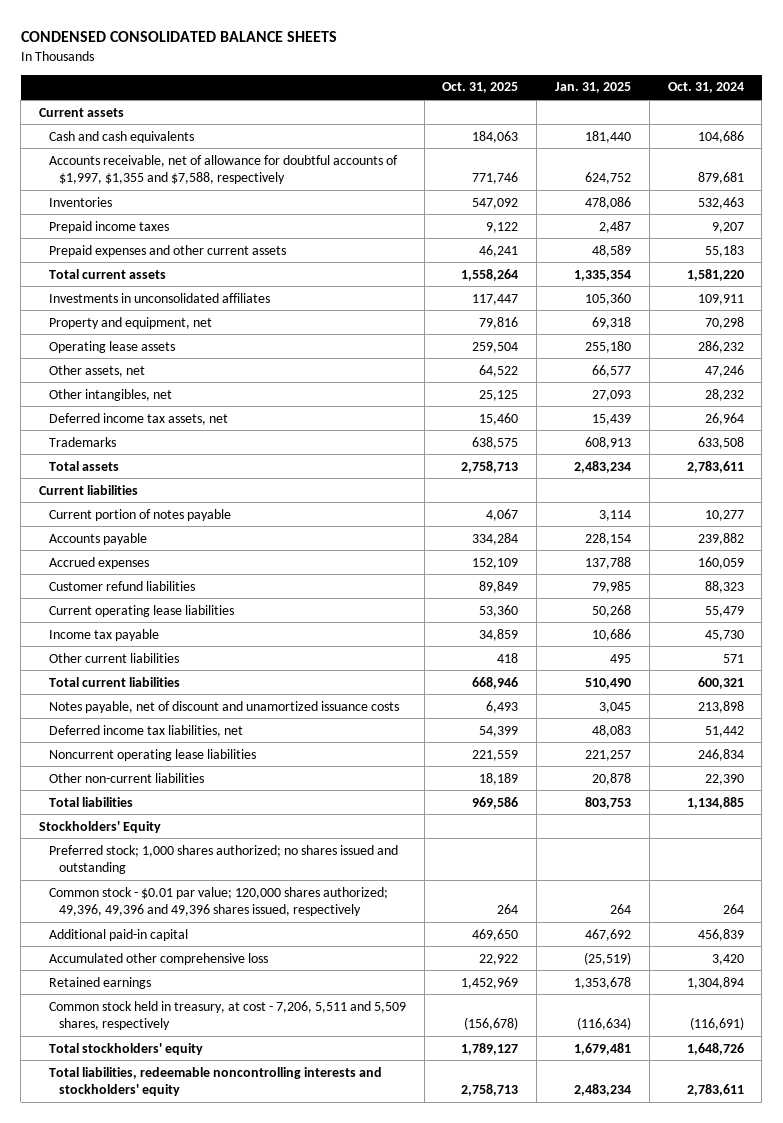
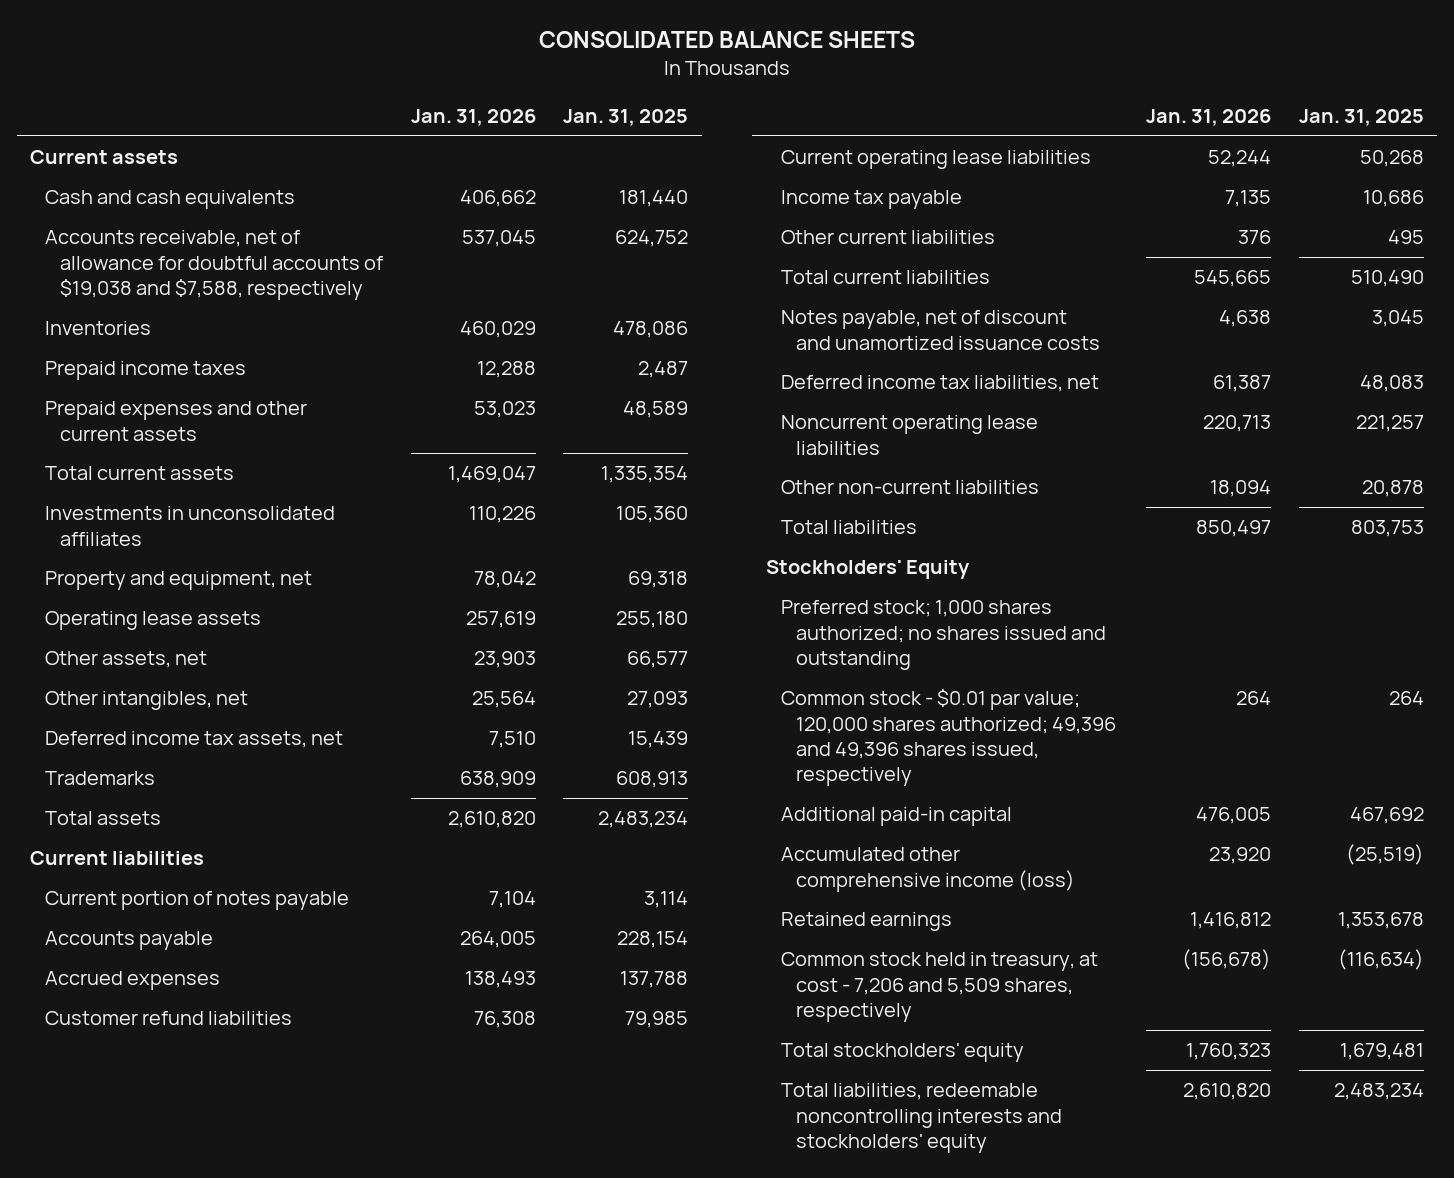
- CONDENSED CONSOLIDATED BALANCE SHEETS
+ CONSOLIDATED BALANCE SHEETS
- | Oct. 31, 2025 | Jan. 31, 2025 | Oct. 31, 2024
+ | Jan. 31, 2026 | Jan. 31, 2025
- Accounts receivable, net of allowance for doubtful accounts of $1,997, $1,355 and $7,588, respectively | 771,746 | 624,752 | 879,681
+ Accounts receivable, net of allowance for doubtful accounts of $19,038 and $7,588, respectively | 537,045 | 624,752
- Common stock - $0.01 par value; 120,000 shares authorized; 49,396, 49,396 and 49,396 shares issued, respectively | 264 | 264 | 264
+ Common stock - $0.01 par value; 120,000 shares authorized; 49,396 and 49,396 shares issued, respectively | 264 | 264
- Accumulated other comprehensive loss | 22,922 | (25,519) | 3,420
+ Accumulated other comprehensive income (loss) | 23,920 | (25,519)
- Common stock held in treasury, at cost - 7,206, 5,511 and 5,509 shares, respectively | (156,678) | (116,634) | (116,691)
+ Common stock held in treasury, at cost - 7,206 and 5,509 shares, respectively | (156,678) | (116,634)

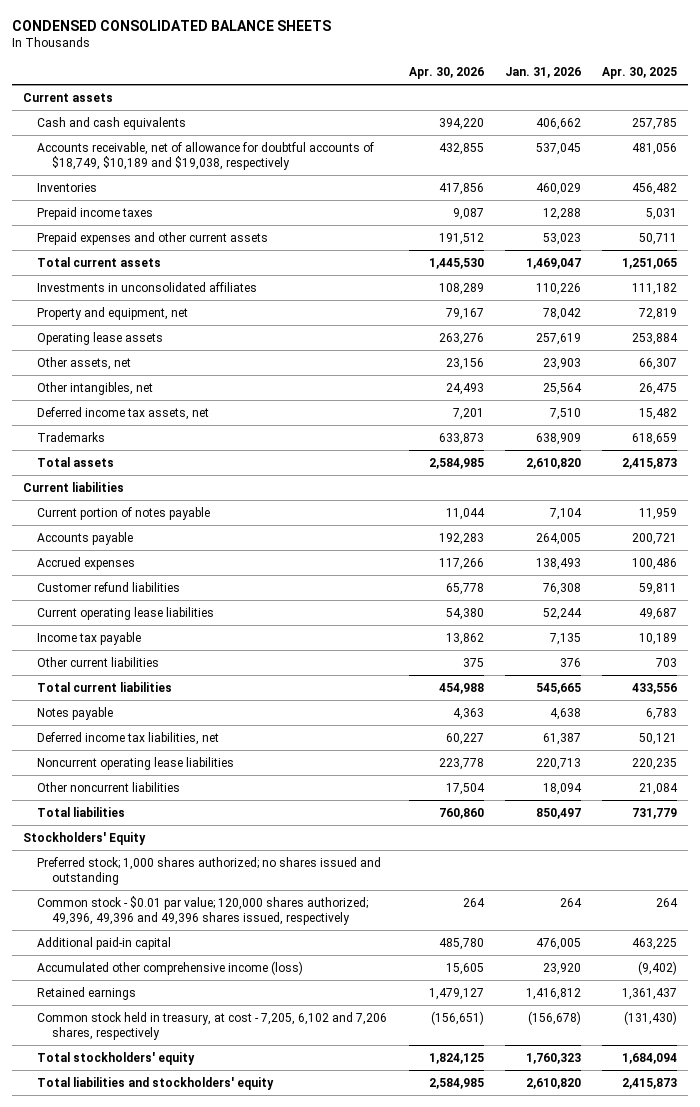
- CONSOLIDATED BALANCE SHEETS
+ CONDENSED CONSOLIDATED BALANCE SHEETS
- | Jan. 31, 2026 | Jan. 31, 2025
+ | Apr. 30, 2026 | Jan. 31, 2026 | Apr. 30, 2025
- Accounts receivable, net of allowance for doubtful accounts of $19,038 and $7,588, respectively | 537,045 | 624,752
+ Accounts receivable, net of allowance for doubtful accounts of $18,749, $10,189 and $19,038, respectively | 432,855 | 537,045 | 481,056
- Notes payable, net of discount and unamortized issuance costs | 4,638 | 3,045
+ Notes payable | 4,363 | 4,638 | 6,783
- Other non-current liabilities | 18,094 | 20,878
+ Other noncurrent liabilities | 17,504 | 18,094 | 21,084
- Common stock - $0.01 par value; 120,000 shares authorized; 49,396 and 49,396 shares issued, respectively | 264 | 264
+ Common stock - $0.01 par value; 120,000 shares authorized; 49,396, 49,396 and 49,396 shares issued, respectively | 264 | 264 | 264
- Common stock held in treasury, at cost - 7,206 and 5,509 shares, respectively | (156,678) | (116,634)
+ Common stock held in treasury, at cost - 7,205, 6,102 and 7,206 shares, respectively | (156,651) | (156,678) | (131,430)
- Total liabilities, redeemable noncontrolling interests and stockholders' equity | 2,610,820 | 2,483,234
+ Total liabilities and stockholders' equity | 2,584,985 | 2,610,820 | 2,415,873

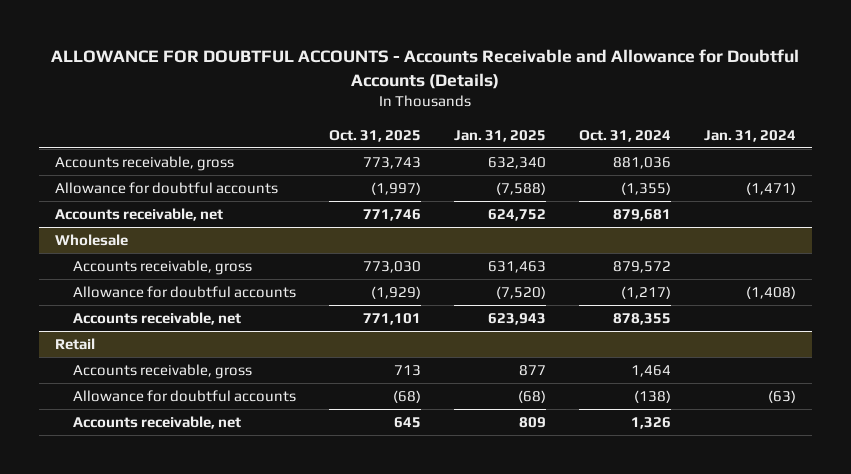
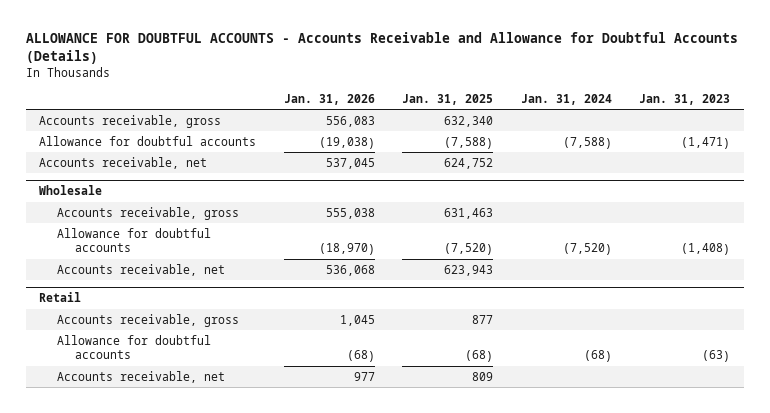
- | Oct. 31, 2025 | Jan. 31, 2025 | Oct. 31, 2024 | Jan. 31, 2024
+ | Jan. 31, 2026 | Jan. 31, 2025 | Jan. 31, 2024 | Jan. 31, 2023
- Allowance for doubtful accounts | (1,997) | (7,588) | (1,355) | (1,471)
+ Allowance for doubtful accounts | (19,038) | (7,588) | (7,588) | (1,471)
@ Wholesale
- Allowance for doubtful accounts | (1,929) | (7,520) | (1,217) | (1,408)
+ Allowance for doubtful accounts | (18,970) | (7,520) | (7,520) | (1,408)
@ Retail
- Allowance for doubtful accounts | (68) | (68) | (138) | (63)
+ Allowance for doubtful accounts | (68) | (68) | (68) | (63)

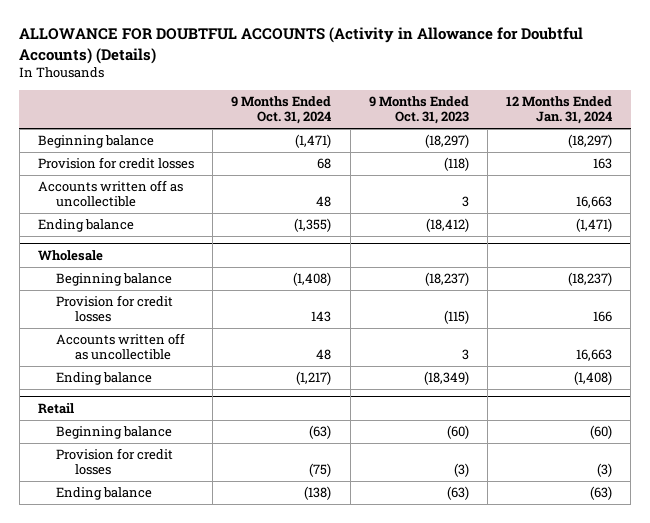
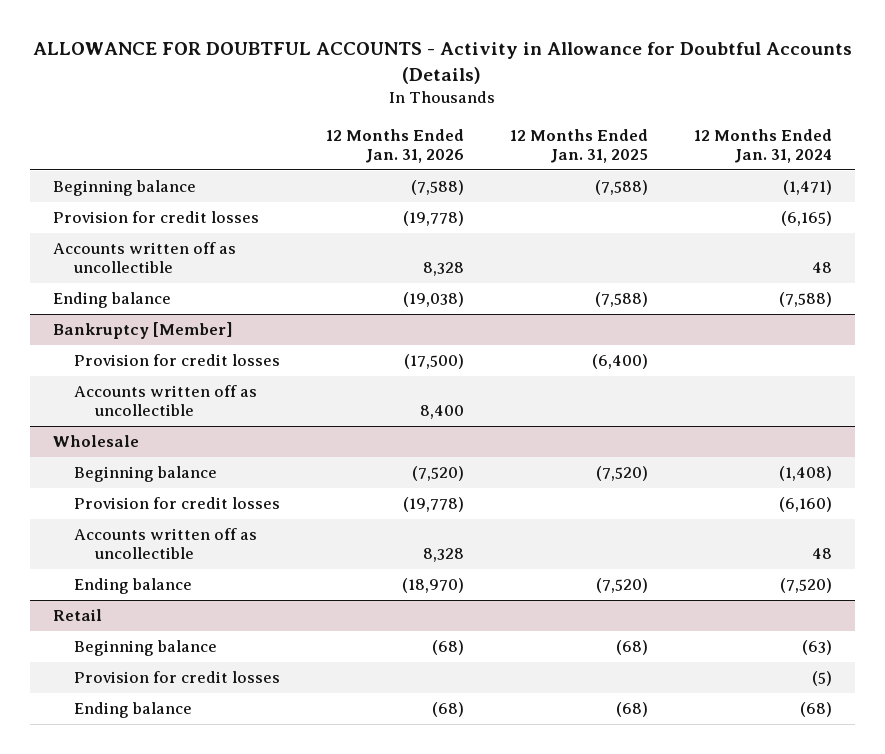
- ALLOWANCE FOR DOUBTFUL ACCOUNTS (Activity in Allowance for Doubtful Accounts) (Details)
+ ALLOWANCE FOR DOUBTFUL ACCOUNTS - Activity in Allowance for Doubtful Accounts (Details)
- | 9 Months Ended Oct. 31, 2024 | 9 Months Ended Oct. 31, 2023 | 12 Months Ended Jan. 31, 2024
+ | 12 Months Ended Jan. 31, 2026 | 12 Months Ended Jan. 31, 2025 | 12 Months Ended Jan. 31, 2024
- Beginning balance | (1,471) | (18,297) | (18,297)
- Provision for credit losses | 68 | (118) | 163
- Accounts written off as uncollectible | 48 | 3 | 16,663
- Ending balance | (1,355) | (18,412) | (1,471)
+ Beginning balance | (7,588) | (7,588) | (1,471)
+ Provision for credit losses | (19,778) | | (6,165)
+ Accounts written off as uncollectible | 8,328 | | 48
+ Ending balance | (19,038) | (7,588) | (7,588)
+ Bankruptcy [Member]
+ Provision for credit losses | (17,500) | (6,400) |
+ Accounts written off as uncollectible | 8,400 | |
@ Wholesale
- Beginning balance | (1,408) | (18,237) | (18,237)
- Provision for credit losses | 143 | (115) | 166
- Accounts written off as uncollectible | 48 | 3 | 16,663
- Ending balance | (1,217) | (18,349) | (1,408)
+ Beginning balance | (7,520) | (7,520) | (1,408)
+ Provision for credit losses | (19,778) | | (6,160)
+ Accounts written off as uncollectible | 8,328 | | 48
+ Ending balance | (18,970) | (7,520) | (7,520)
@ Retail
- Beginning balance | (63) | (60) | (60)
- Provision for credit losses | (75) | (3) | (3)
- Ending balance | (138) | (63) | (63)
+ Beginning balance | (68) | (68) | (63)
+ Provision for credit losses | | | (5)
+ Ending balance | (68) | (68) | (68)

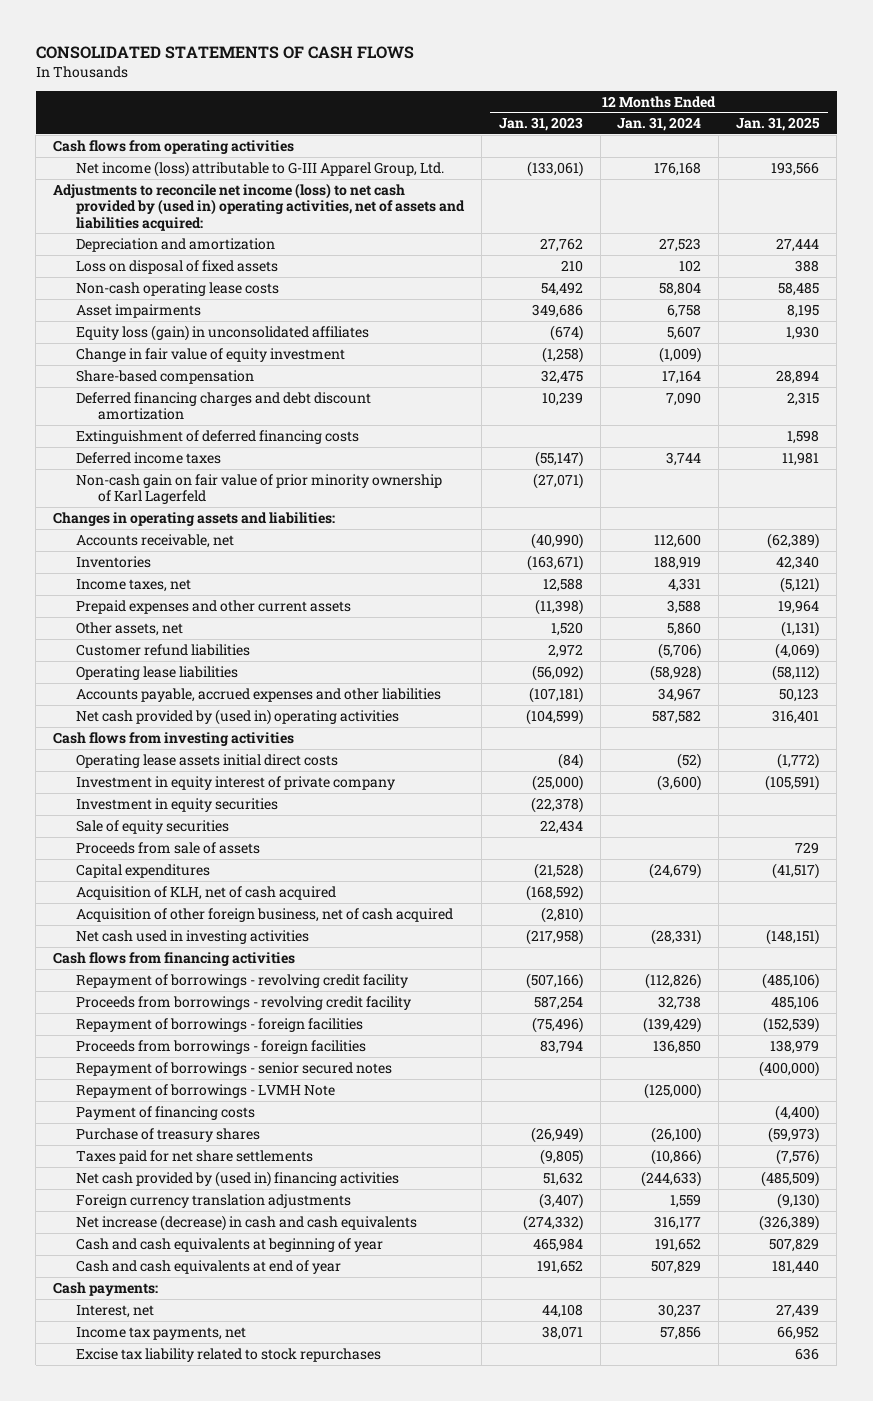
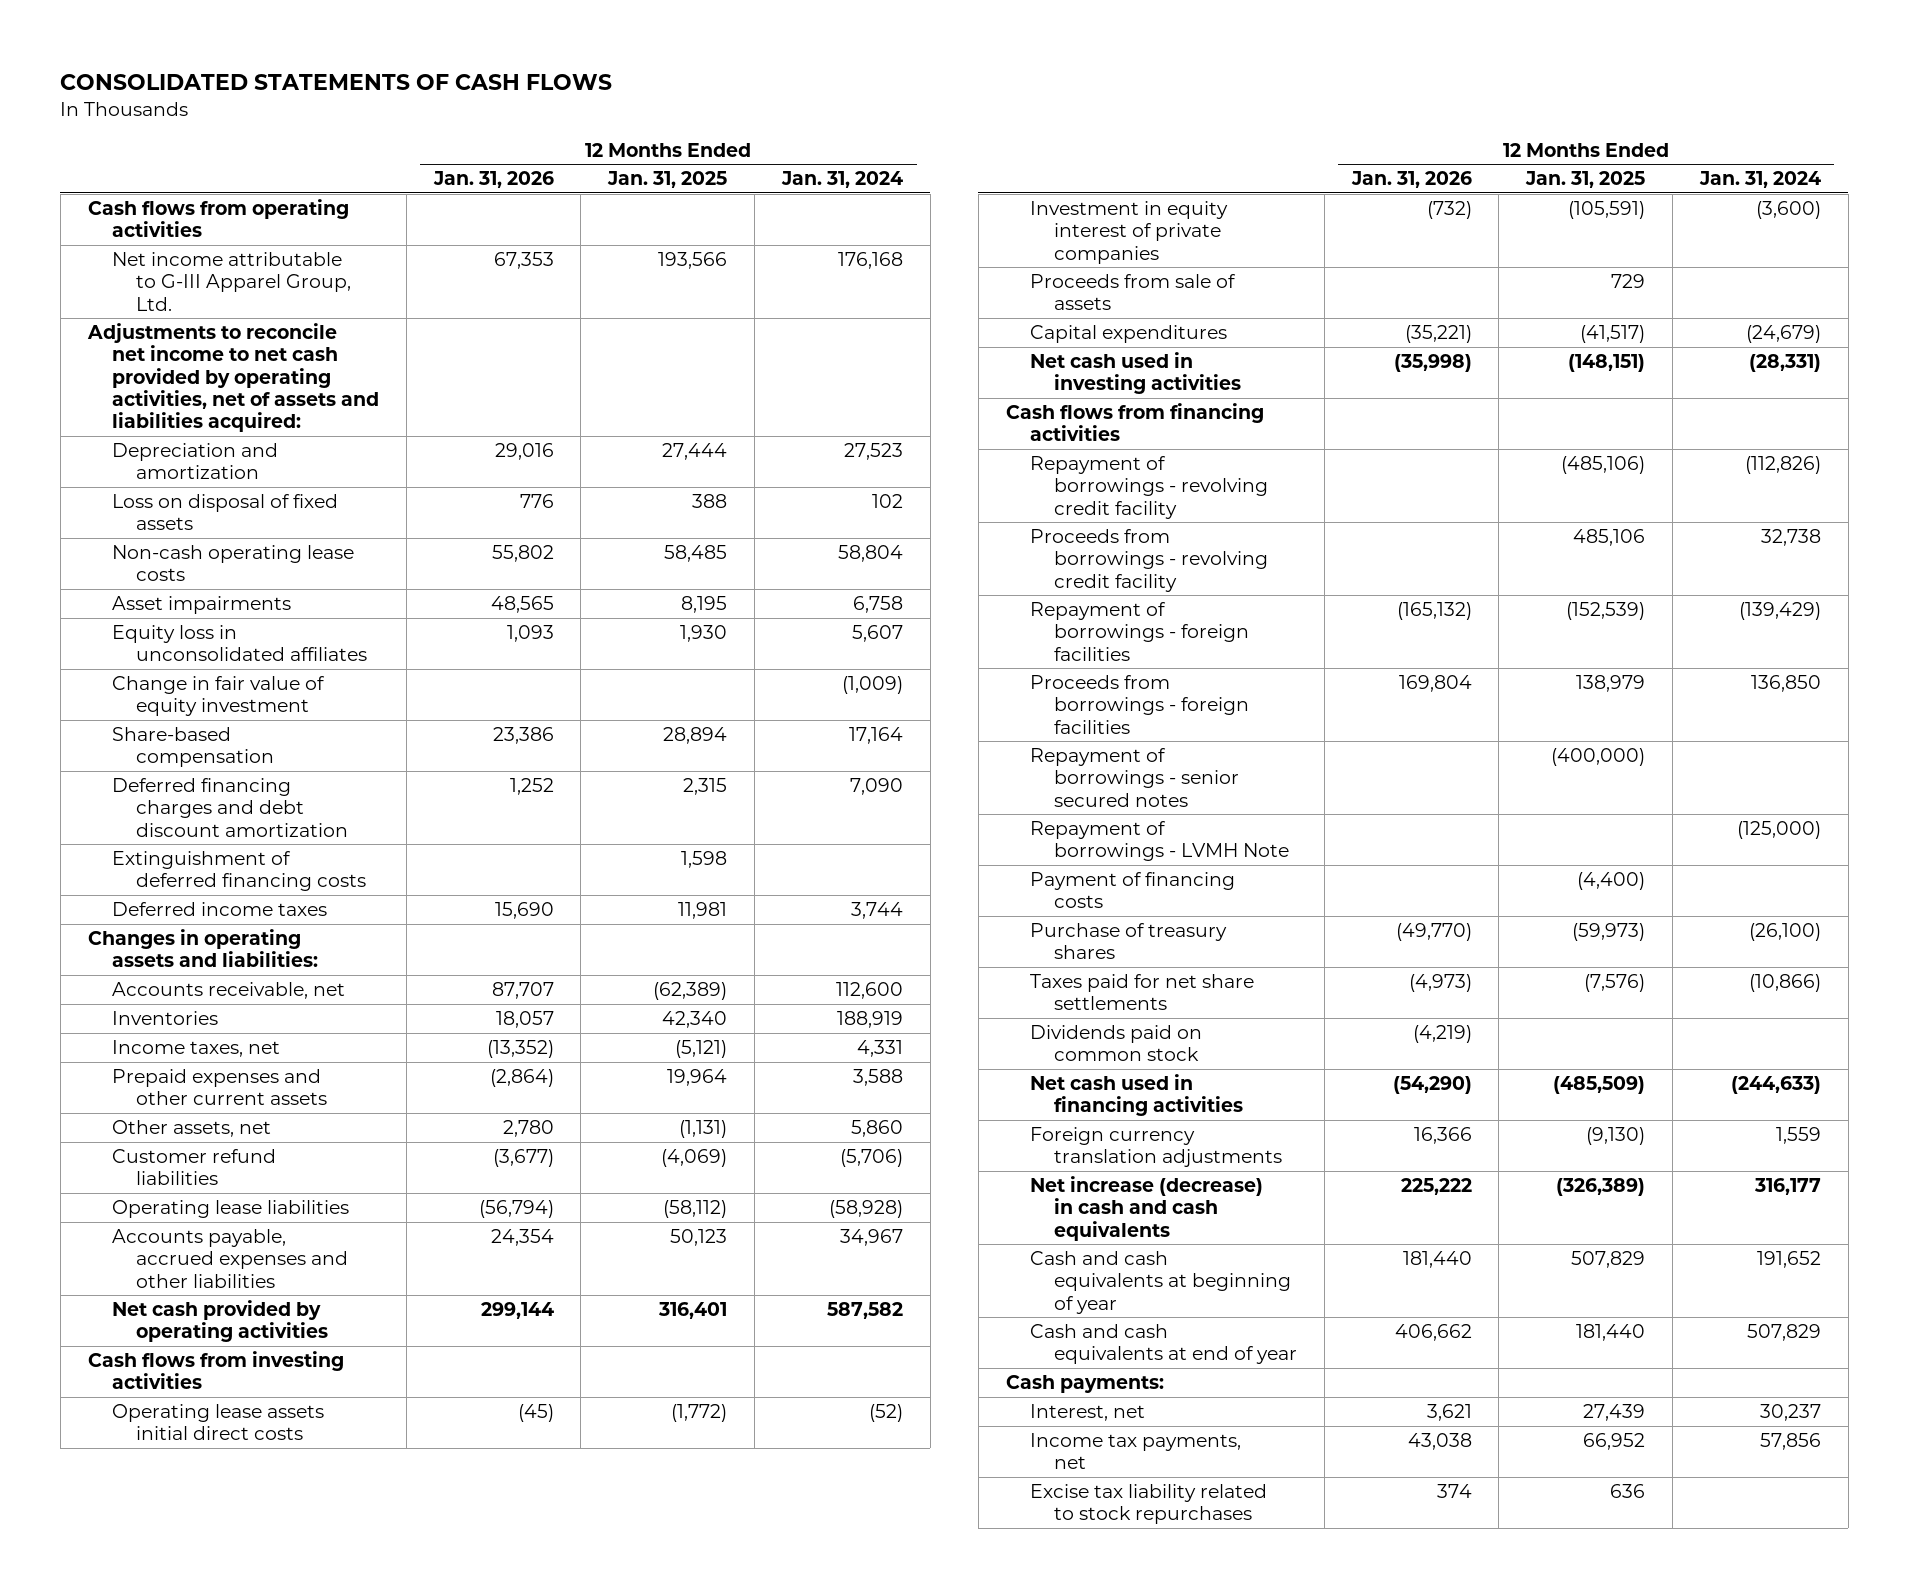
- | 12 Months Ended Jan. 31, 2023 | 12 Months Ended Jan. 31, 2024 | 12 Months Ended Jan. 31, 2025
+ | 12 Months Ended Jan. 31, 2026 | 12 Months Ended Jan. 31, 2025 | 12 Months Ended Jan. 31, 2024
- Net income (loss) attributable to G-III Apparel Group, Ltd. | (133,061) | 176,168 | 193,566
- Adjustments to reconcile net income (loss) to net cash provided by (used in) operating activities, net of assets and liabilities acquired:
+ Net income attributable to G-III Apparel Group, Ltd. | 67,353 | 193,566 | 176,168
+ Adjustments to reconcile net income to net cash provided by operating activities, net of assets and liabilities acquired:
- Equity loss (gain) in unconsolidated affiliates | (674) | 5,607 | 1,930
+ Equity loss in unconsolidated affiliates | 1,093 | 1,930 | 5,607
- Non-cash gain on fair value of prior minority ownership of Karl Lagerfeld | (27,071) | |
- Net cash provided by (used in) operating activities | (104,599) | 587,582 | 316,401
+ Net cash provided by operating activities | 299,144 | 316,401 | 587,582
- Investment in equity interest of private company | (25,000) | (3,600) | (105,591)
- Investment in equity securities | (22,378) | |
- Sale of equity securities | 22,434 | |
+ Investment in equity interest of private companies | (732) | (105,591) | (3,600)
- Acquisition of KLH, net of cash acquired | (168,592) | |
- Acquisition of other foreign business, net of cash acquired | (2,810) | |
- Net cash provided by (used in) financing activities | 51,632 | (244,633) | (485,509)
+ Dividends paid on common stock | (4,219) | |
+ Net cash used in financing activities | (54,290) | (485,509) | (244,633)

